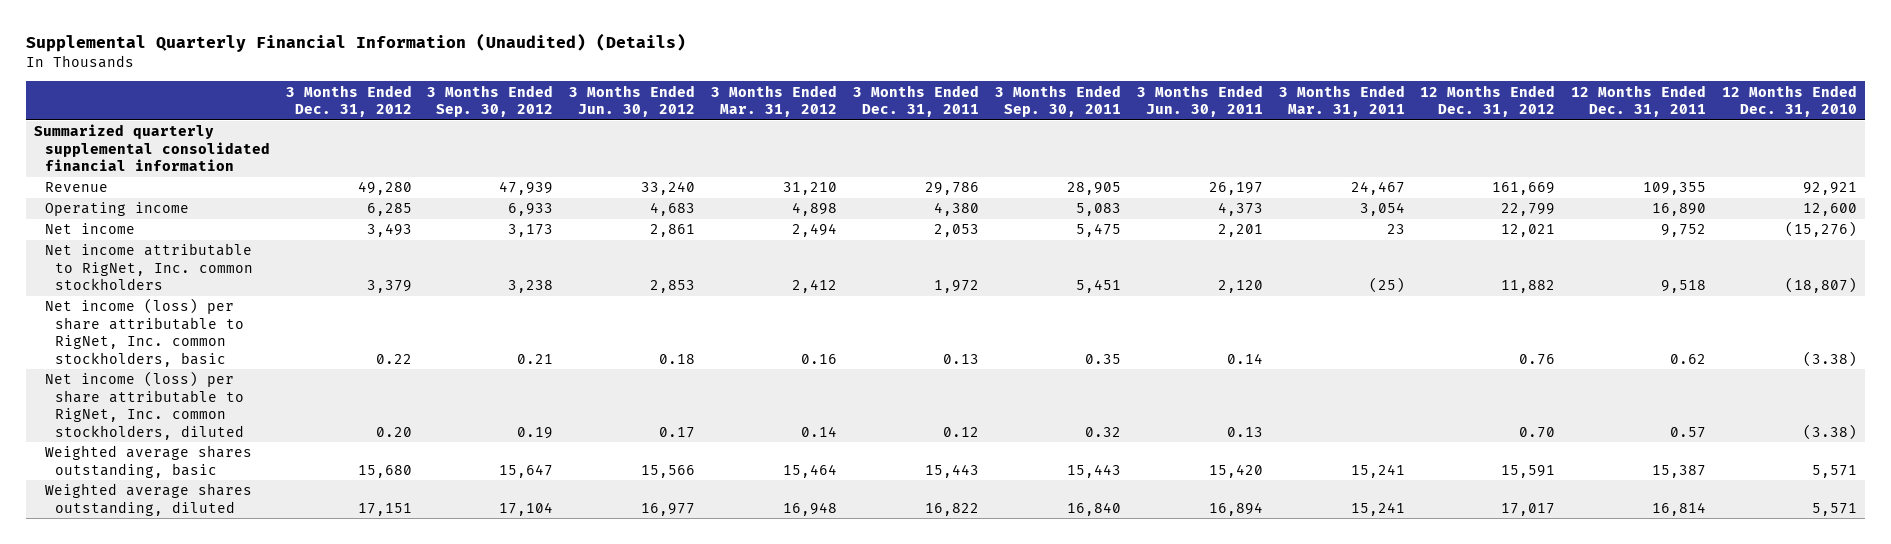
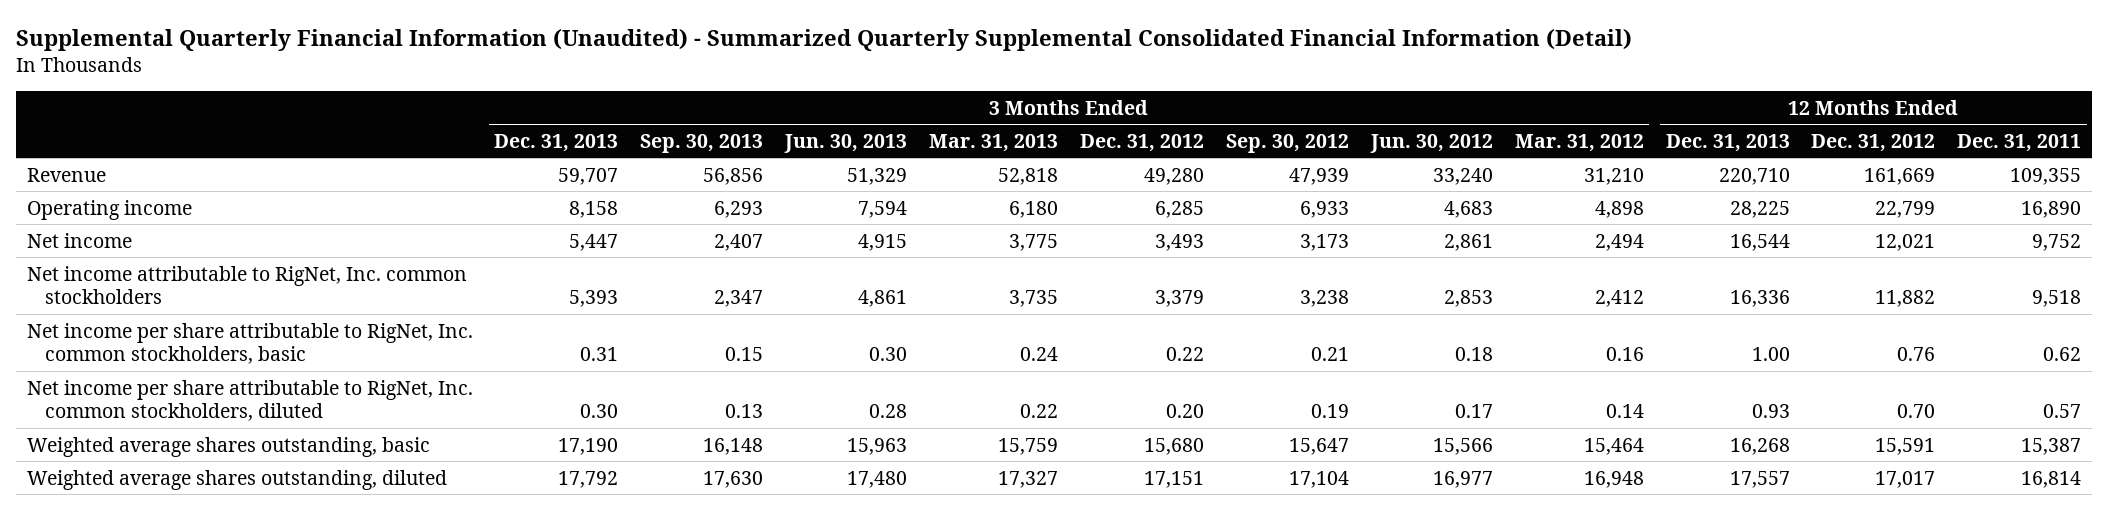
- Supplemental Quarterly Financial Information (Unaudited) (Details)
+ Supplemental Quarterly Financial Information (Unaudited) - Summarized Quarterly Supplemental Consolidated Financial Information (Detail)
- | 3 Months Ended Dec. 31, 2012 | 3 Months Ended Sep. 30, 2012 | 3 Months Ended Jun. 30, 2012 | 3 Months Ended Mar. 31, 2012 | 3 Months Ended Dec. 31, 2011 | 3 Months Ended Sep. 30, 2011 | 3 Months Ended Jun. 30, 2011 | 3 Months Ended Mar. 31, 2011 | 12 Months Ended Dec. 31, 2012 | 12 Months Ended Dec. 31, 2011 | 12 Months Ended Dec. 31, 2010
+ | 3 Months Ended Dec. 31, 2013 | 3 Months Ended Sep. 30, 2013 | 3 Months Ended Jun. 30, 2013 | 3 Months Ended Mar. 31, 2013 | 3 Months Ended Dec. 31, 2012 | 3 Months Ended Sep. 30, 2012 | 3 Months Ended Jun. 30, 2012 | 3 Months Ended Mar. 31, 2012 | 12 Months Ended Dec. 31, 2013 | 12 Months Ended Dec. 31, 2012 | 12 Months Ended Dec. 31, 2011
- Summarized quarterly supplemental consolidated financial information
- Net income (loss) per share attributable to RigNet, Inc. common stockholders, basic | 0.22 | 0.21 | 0.18 | 0.16 | 0.13 | 0.35 | 0.14 | | 0.76 | 0.62 | (3.38)
- Net income (loss) per share attributable to RigNet, Inc. common stockholders, diluted | 0.20 | 0.19 | 0.17 | 0.14 | 0.12 | 0.32 | 0.13 | | 0.70 | 0.57 | (3.38)
+ Net income per share attributable to RigNet, Inc. common stockholders, basic | 0.31 | 0.15 | 0.30 | 0.24 | 0.22 | 0.21 | 0.18 | 0.16 | 1.00 | 0.76 | 0.62
+ Net income per share attributable to RigNet, Inc. common stockholders, diluted | 0.30 | 0.13 | 0.28 | 0.22 | 0.20 | 0.19 | 0.17 | 0.14 | 0.93 | 0.70 | 0.57

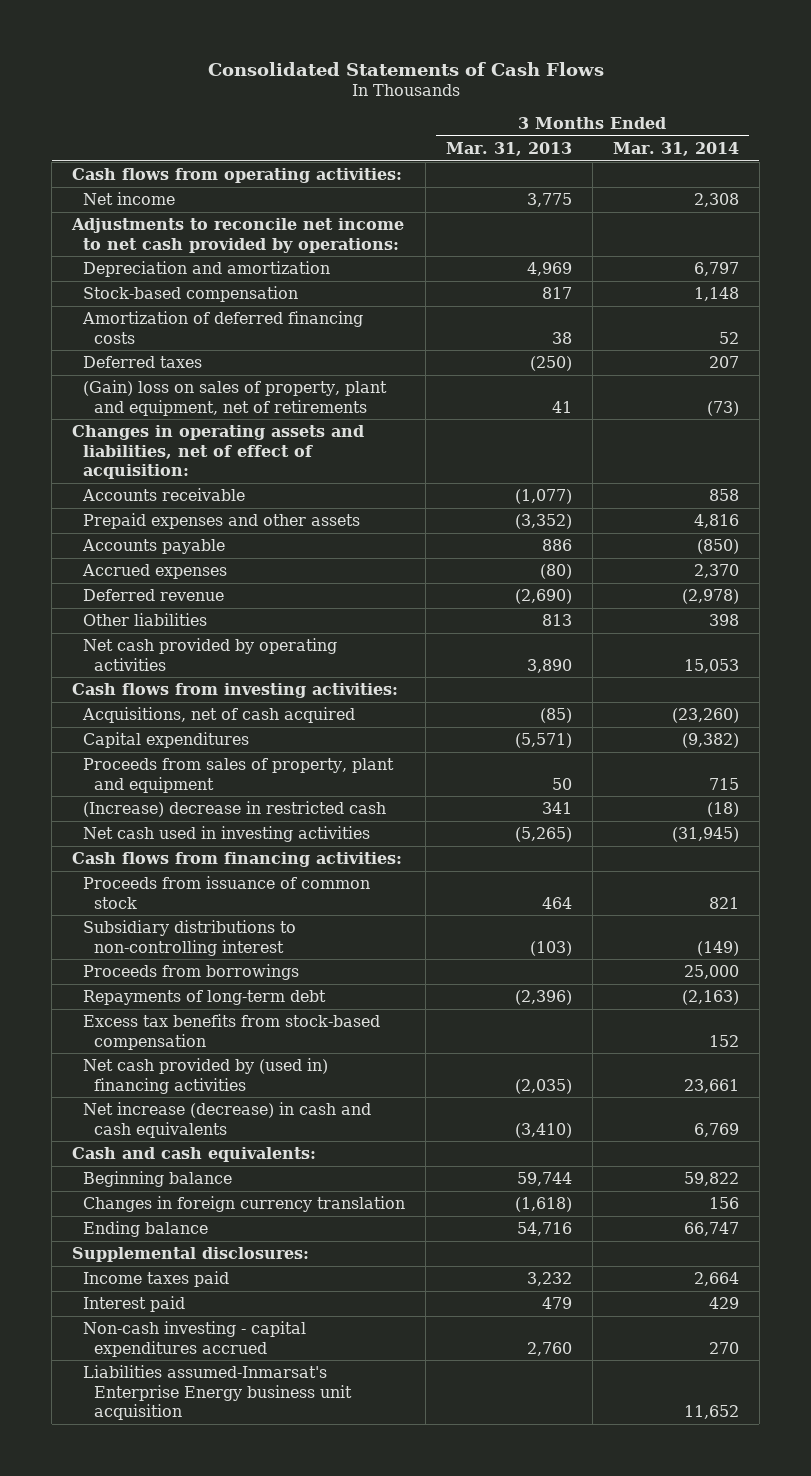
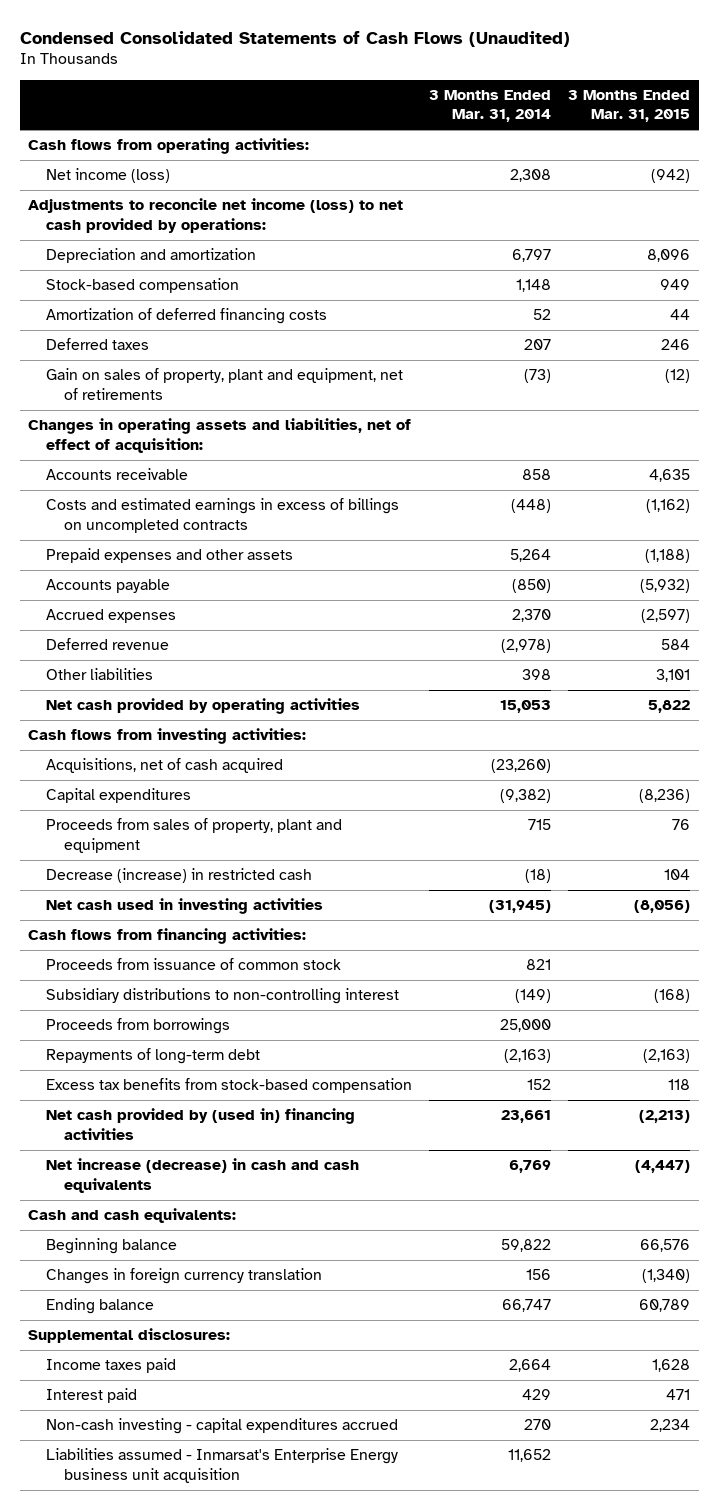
- Consolidated Statements of Cash Flows
+ Condensed Consolidated Statements of Cash Flows (Unaudited)
- | 3 Months Ended Mar. 31, 2013 | 3 Months Ended Mar. 31, 2014
+ | 3 Months Ended Mar. 31, 2014 | 3 Months Ended Mar. 31, 2015
- Net income | 3,775 | 2,308
- Adjustments to reconcile net income to net cash provided by operations:
+ Net income (loss) | 2,308 | (942)
+ Adjustments to reconcile net income (loss) to net cash provided by operations:
- (Gain) loss on sales of property, plant and equipment, net of retirements | 41 | (73)
+ Gain on sales of property, plant and equipment, net of retirements | (73) | (12)
- Prepaid expenses and other assets | (3,352) | 4,816
+ Costs and estimated earnings in excess of billings on uncompleted contracts | (448) | (1,162)
+ Prepaid expenses and other assets | 5,264 | (1,188)
- (Increase) decrease in restricted cash | 341 | (18)
+ Decrease (increase) in restricted cash | (18) | 104
- Liabilities assumed-Inmarsat's Enterprise Energy business unit acquisition | | 11,652
+ Liabilities assumed - Inmarsat's Enterprise Energy business unit acquisition | 11,652 |

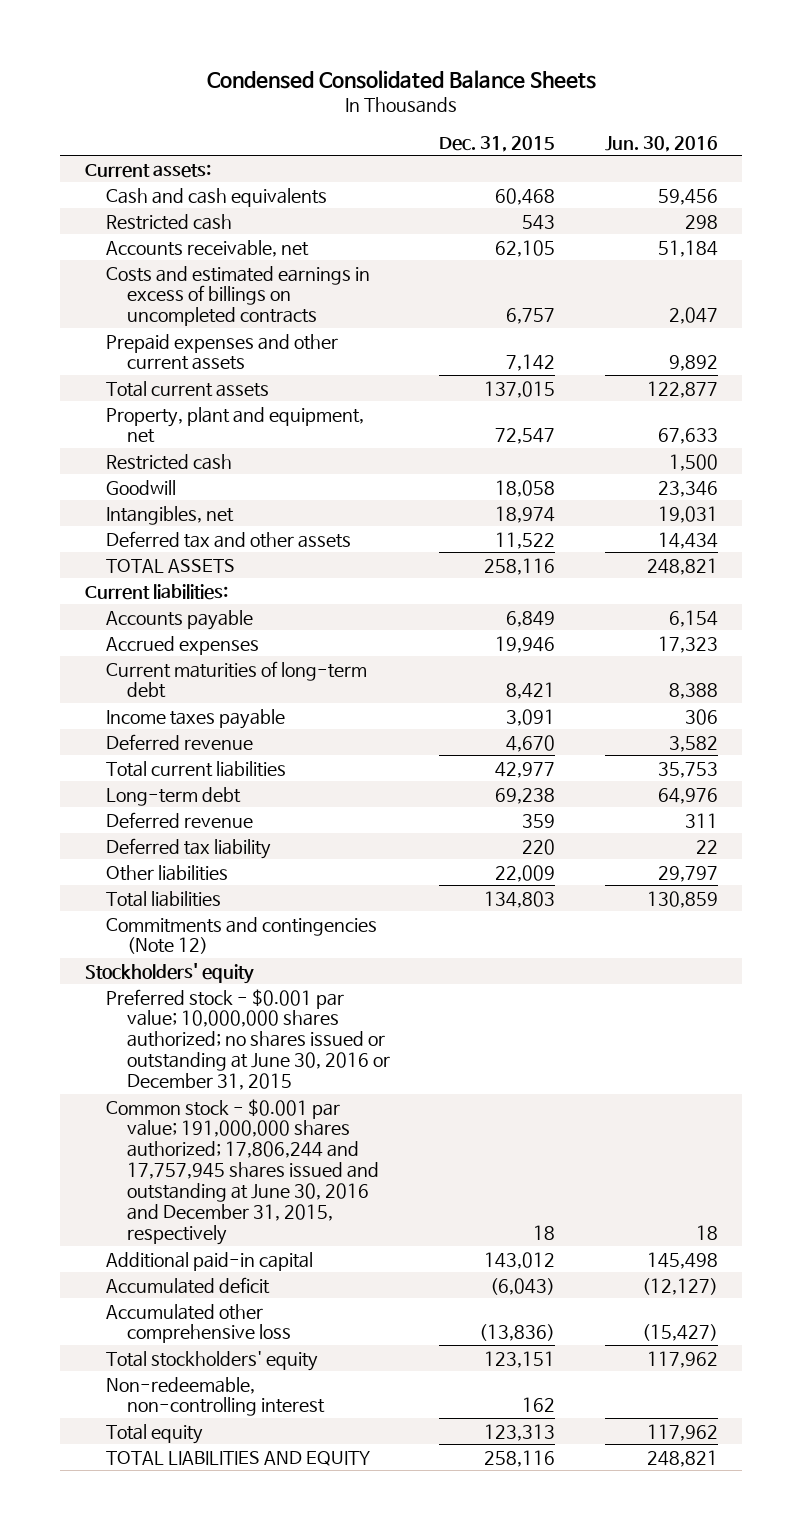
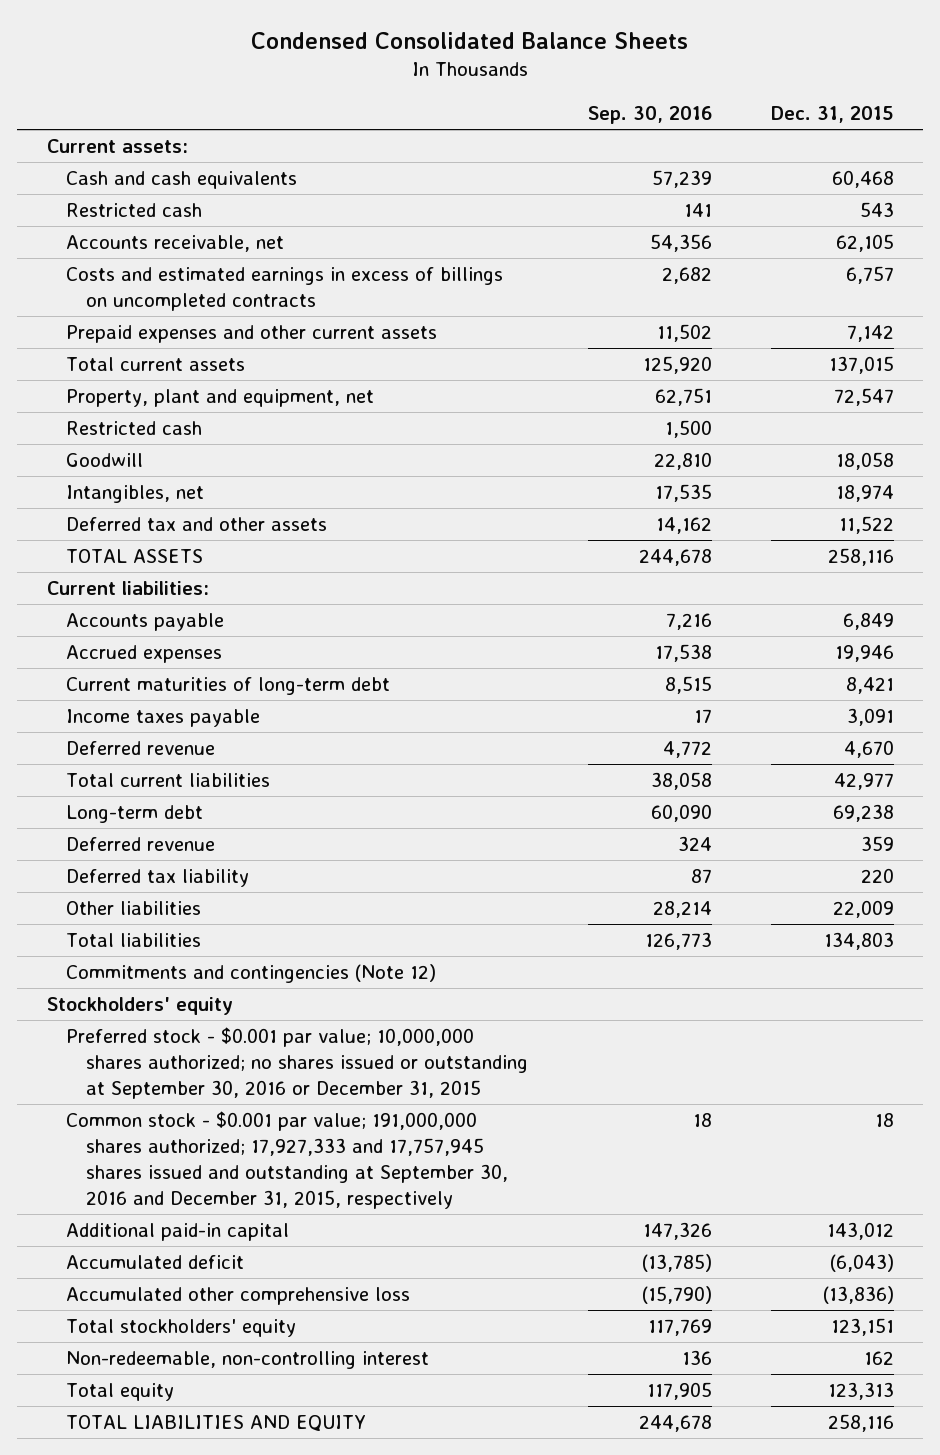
- | Dec. 31, 2015 | Jun. 30, 2016
+ | Sep. 30, 2016 | Dec. 31, 2015
- Preferred stock - $0.001 par value; 10,000,000 shares authorized; no shares issued or outstanding at June 30, 2016 or December 31, 2015
- Common stock - $0.001 par value; 191,000,000 shares authorized; 17,806,244 and 17,757,945 shares issued and outstanding at June 30, 2016 and December 31, 2015, respectively | 18 | 18
+ Preferred stock - $0.001 par value; 10,000,000 shares authorized; no shares issued or outstanding at September 30, 2016 or December 31, 2015
+ Common stock - $0.001 par value; 191,000,000 shares authorized; 17,927,333 and 17,757,945 shares issued and outstanding at September 30, 2016 and December 31, 2015, respectively | 18 | 18

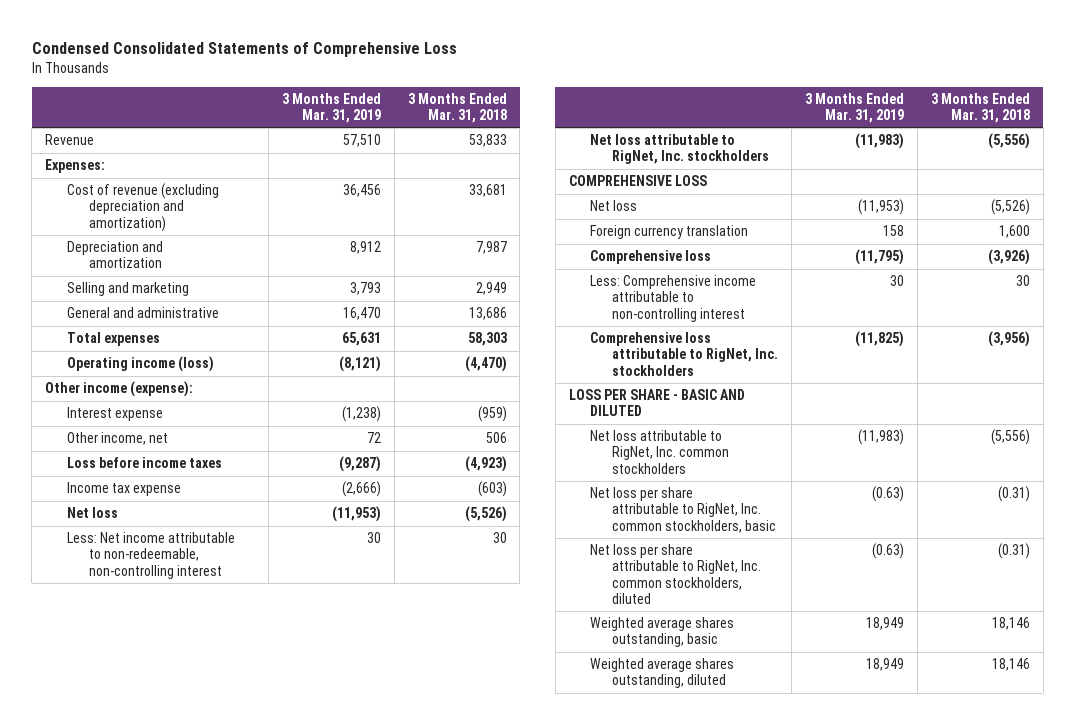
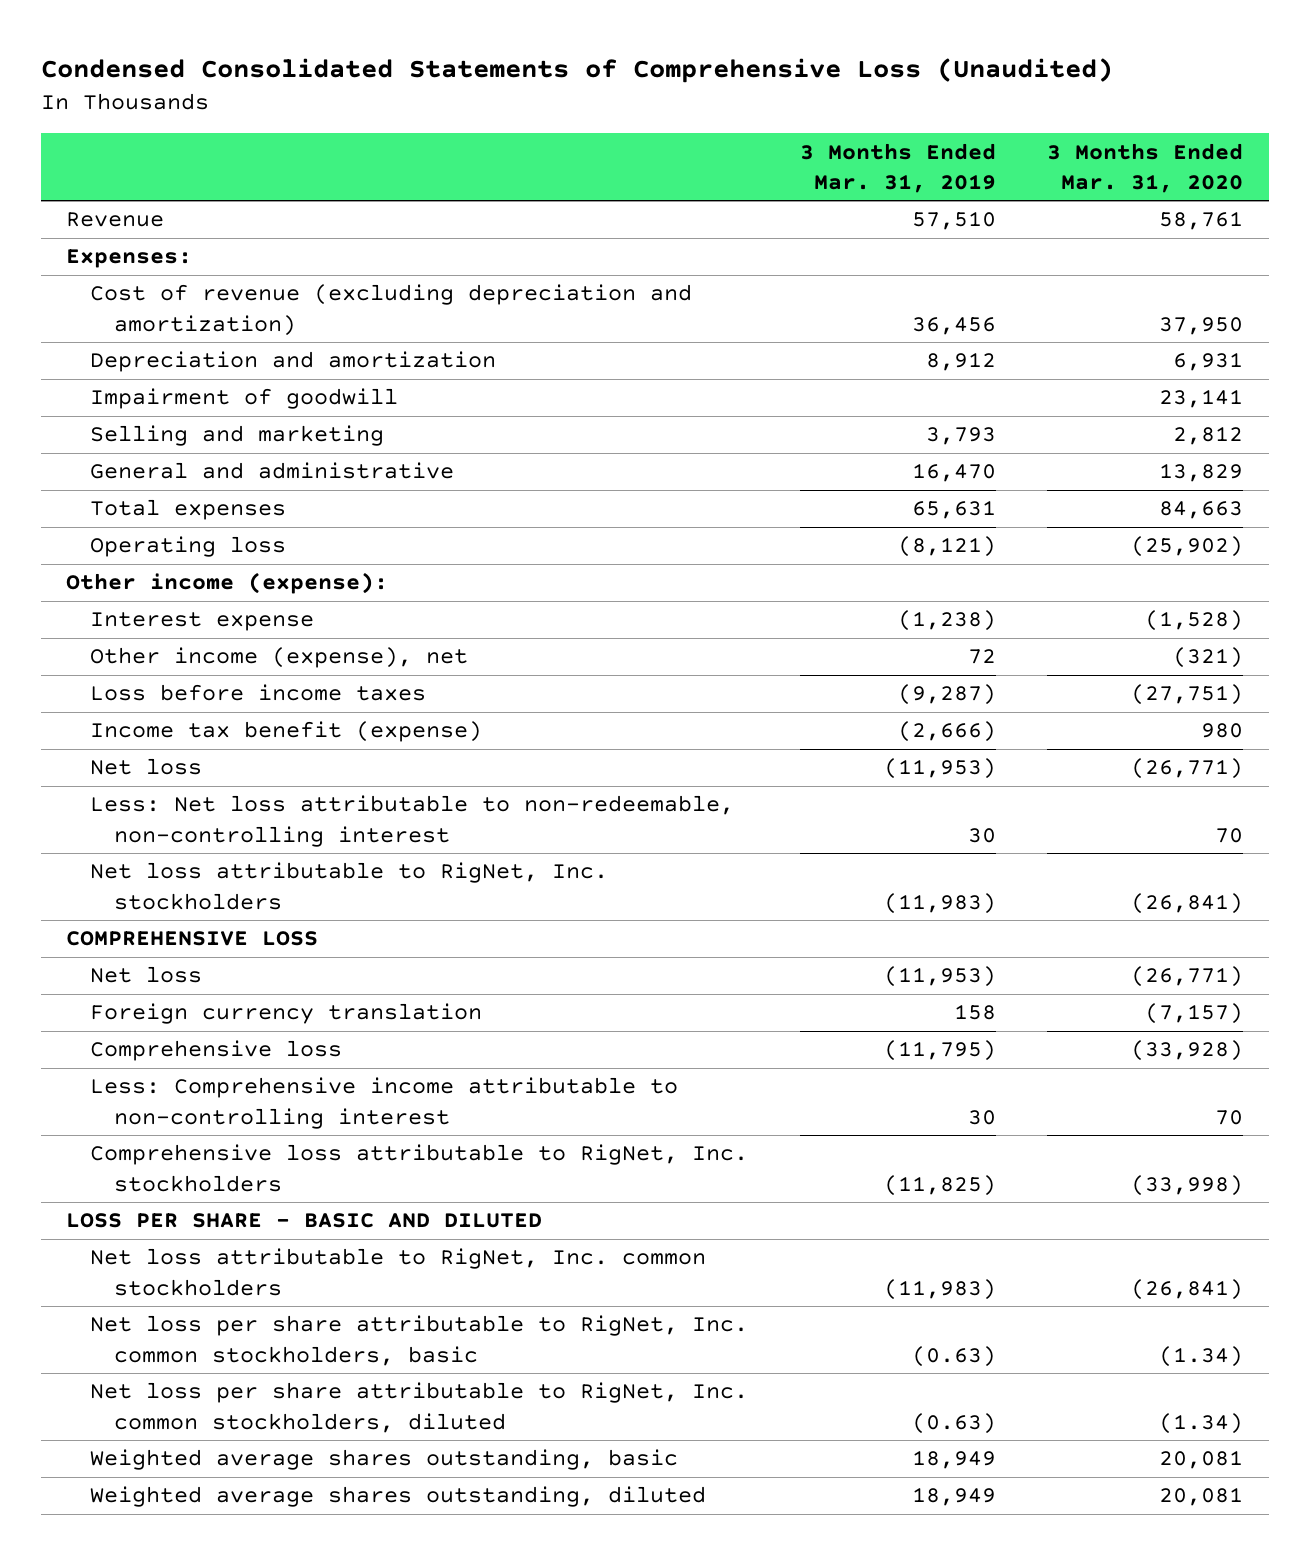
- Condensed Consolidated Statements of Comprehensive Loss
+ Condensed Consolidated Statements of Comprehensive Loss (Unaudited)
- | 3 Months Ended Mar. 31, 2019 | 3 Months Ended Mar. 31, 2018
+ | 3 Months Ended Mar. 31, 2019 | 3 Months Ended Mar. 31, 2020
+ Impairment of goodwill | | 23,141
- Operating income (loss) | (8,121) | (4,470)
+ Operating loss | (8,121) | (25,902)
- Other income, net | 72 | 506
+ Other income (expense), net | 72 | (321)
- Income tax expense | (2,666) | (603)
+ Income tax benefit (expense) | (2,666) | 980
- Less: Net income attributable to non-redeemable, non-controlling interest | 30 | 30
+ Less: Net loss attributable to non-redeemable, non-controlling interest | 30 | 70

